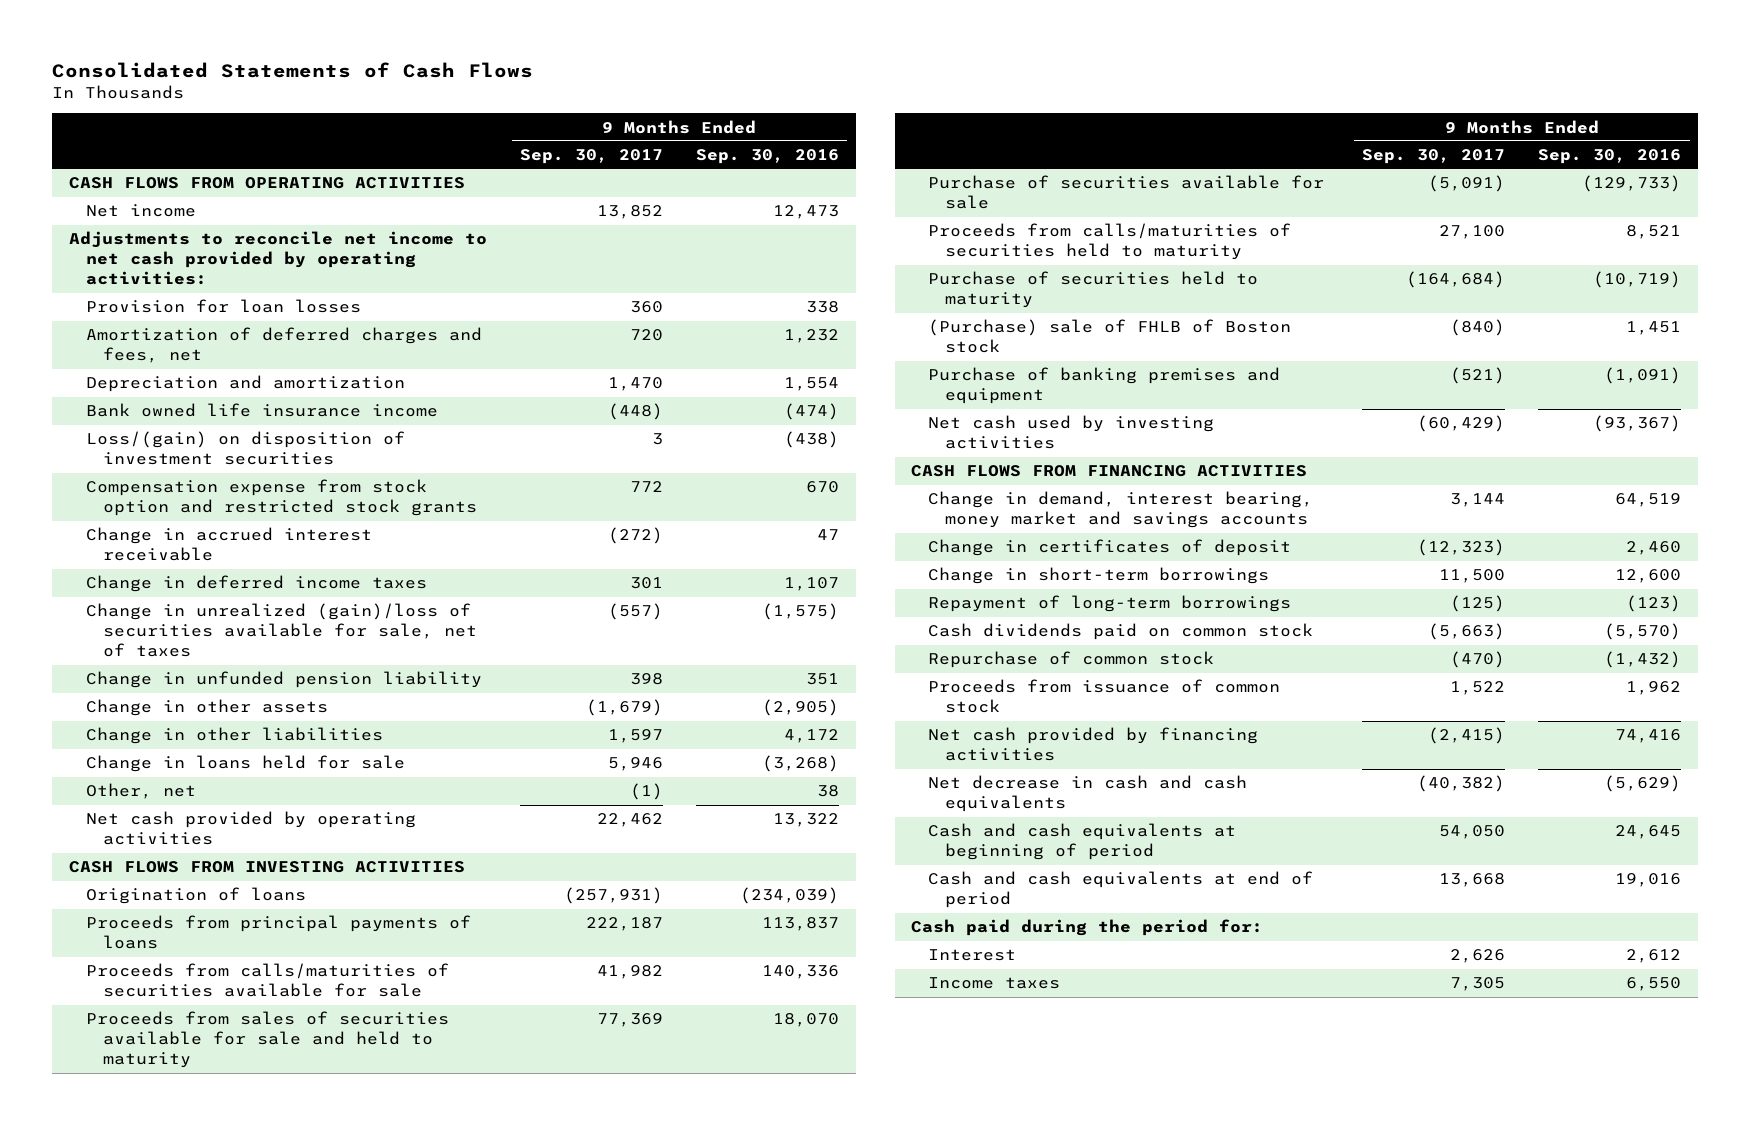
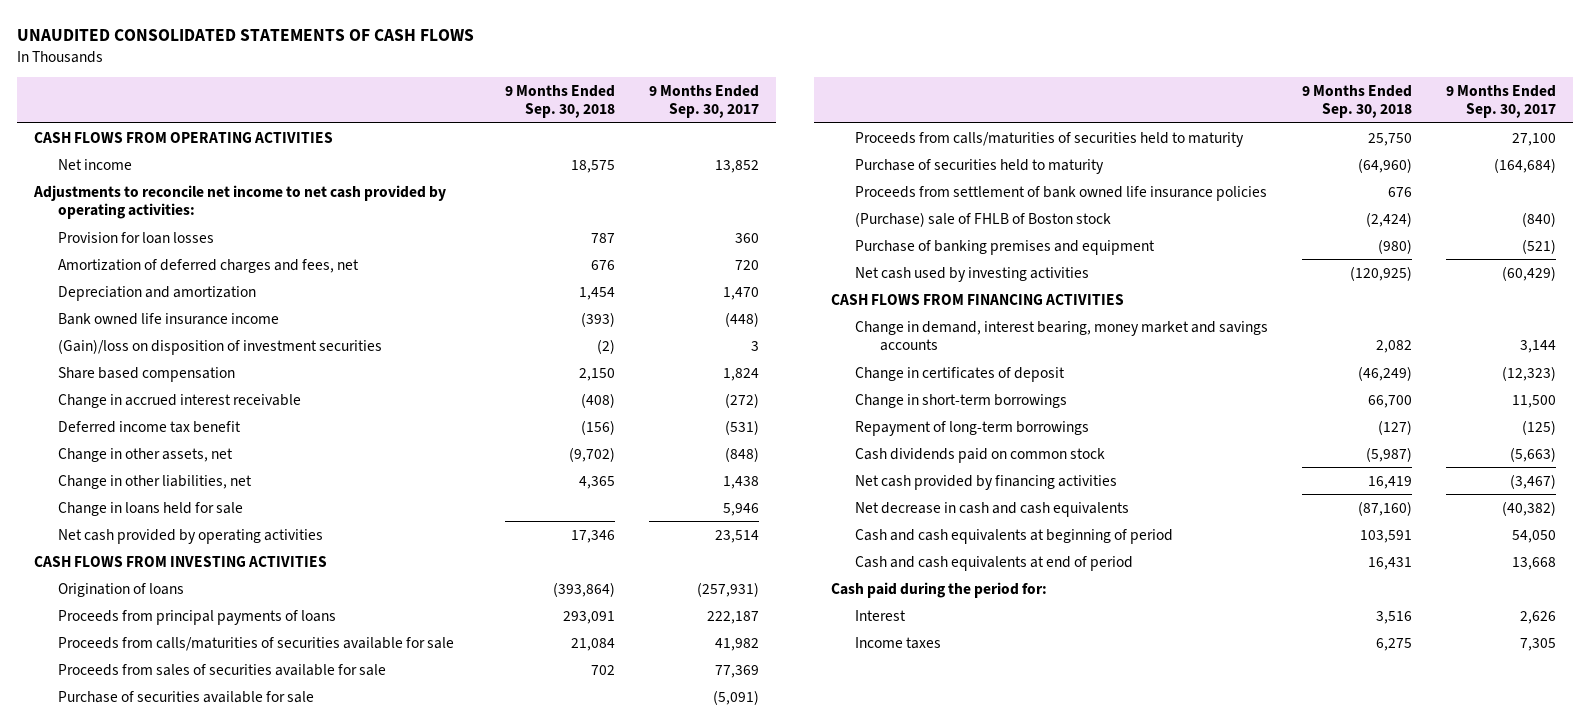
- Consolidated Statements of Cash Flows
+ UNAUDITED CONSOLIDATED STATEMENTS OF CASH FLOWS
- | 9 Months Ended Sep. 30, 2017 | 9 Months Ended Sep. 30, 2016
+ | 9 Months Ended Sep. 30, 2018 | 9 Months Ended Sep. 30, 2017
- Loss/(gain) on disposition of investment securities | 3 | (438)
- Compensation expense from stock option and restricted stock grants | 772 | 670
+ (Gain)/loss on disposition of investment securities | (2) | 3
+ Share based compensation | 2,150 | 1,824
- Change in deferred income taxes | 301 | 1,107
- Change in unrealized (gain)/loss of securities available for sale, net of taxes | (557) | (1,575)
- Change in unfunded pension liability | 398 | 351
- Change in other assets | (1,679) | (2,905)
- Change in other liabilities | 1,597 | 4,172
+ Deferred income tax benefit | (156) | (531)
+ Change in other assets, net | (9,702) | (848)
+ Change in other liabilities, net | 4,365 | 1,438
- Other, net | (1) | 38
- Net cash provided by operating activities | 22,462 | 13,322
+ Net cash provided by operating activities | 17,346 | 23,514
- Proceeds from sales of securities available for sale and held to maturity | 77,369 | 18,070
+ Proceeds from sales of securities available for sale | 702 | 77,369
+ Proceeds from settlement of bank owned life insurance policies | 676 |
- Repurchase of common stock | (470) | (1,432)
- Proceeds from issuance of common stock | 1,522 | 1,962
- Net cash provided by financing activities | (2,415) | 74,416
+ Net cash provided by financing activities | 16,419 | (3,467)

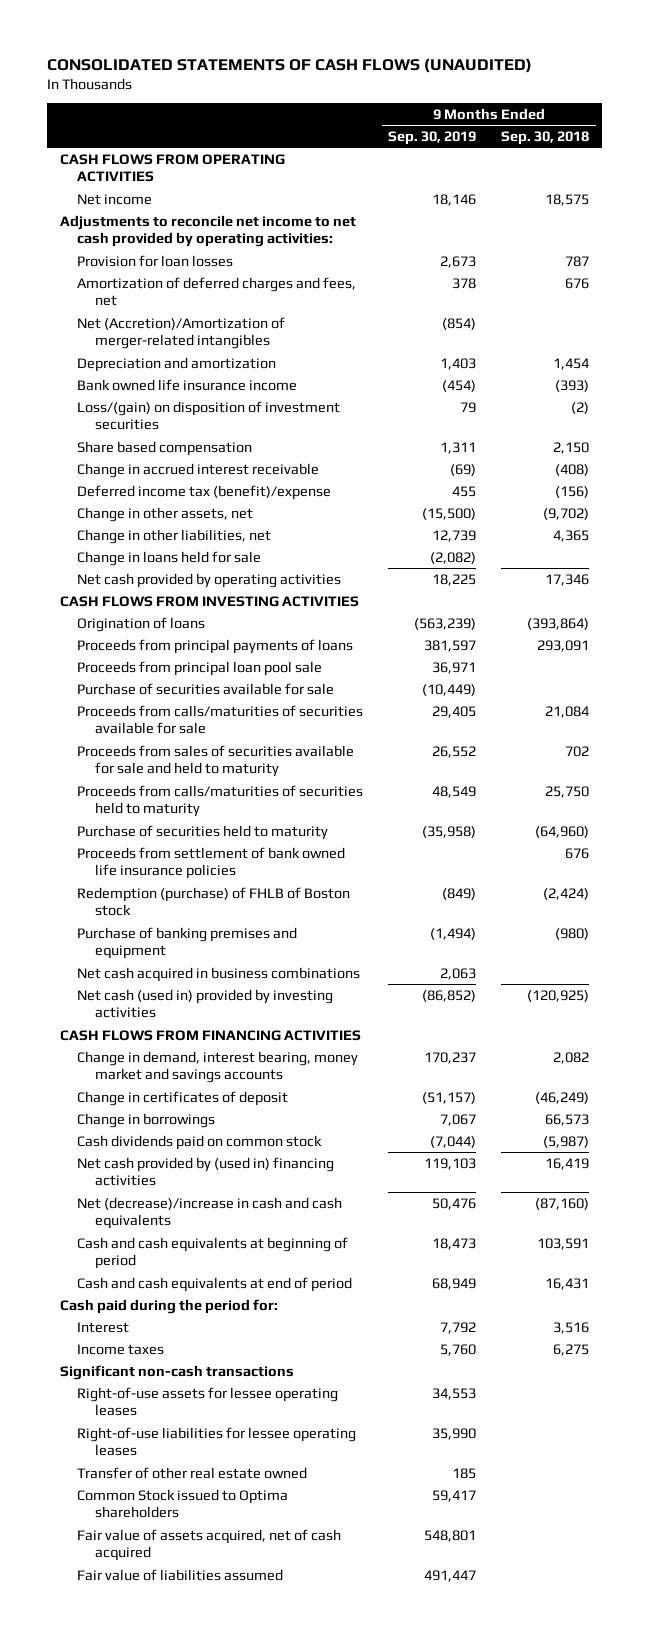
- UNAUDITED CONSOLIDATED STATEMENTS OF CASH FLOWS
+ CONSOLIDATED STATEMENTS OF CASH FLOWS (UNAUDITED)
- | 9 Months Ended Sep. 30, 2018 | 9 Months Ended Sep. 30, 2017
+ | 9 Months Ended Sep. 30, 2019 | 9 Months Ended Sep. 30, 2018
+ Net (Accretion)/Amortization of merger-related intangibles | (854) |
- (Gain)/loss on disposition of investment securities | (2) | 3
+ Loss/(gain) on disposition of investment securities | 79 | (2)
- Deferred income tax benefit | (156) | (531)
+ Deferred income tax (benefit)/expense | 455 | (156)
- Proceeds from sales of securities available for sale | 702 | 77,369
+ Proceeds from principal loan pool sale | 36,971 |
moved down: Proceeds from calls/maturities of securities available for sale | 29,405 | 21,084
+ Proceeds from sales of securities available for sale and held to maturity | 26,552 | 702
- (Purchase) sale of FHLB of Boston stock | (2,424) | (840)
+ Redemption (purchase) of FHLB of Boston stock | (849) | (2,424)
- Net cash used by investing activities | (120,925) | (60,429)
+ Net cash acquired in business combinations | 2,063 |
+ Net cash (used in) provided by investing activities | (86,852) | (120,925)
- Change in short-term borrowings | 66,700 | 11,500
- Repayment of long-term borrowings | (127) | (125)
+ Change in borrowings | 7,067 | 66,573
- Net cash provided by financing activities | 16,419 | (3,467)
- Net decrease in cash and cash equivalents | (87,160) | (40,382)
+ Net cash provided by (used in) financing activities | 119,103 | 16,419
+ Net (decrease)/increase in cash and cash equivalents | 50,476 | (87,160)
+ Significant non-cash transactions
+ Right-of-use assets for lessee operating leases | 34,553 |
+ Right-of-use liabilities for lessee operating leases | 35,990 |
+ Transfer of other real estate owned | 185 |
+ Common Stock issued to Optima shareholders | 59,417 |
+ Fair value of assets acquired, net of cash acquired | 548,801 |
+ Fair value of liabilities assumed | 491,447 |

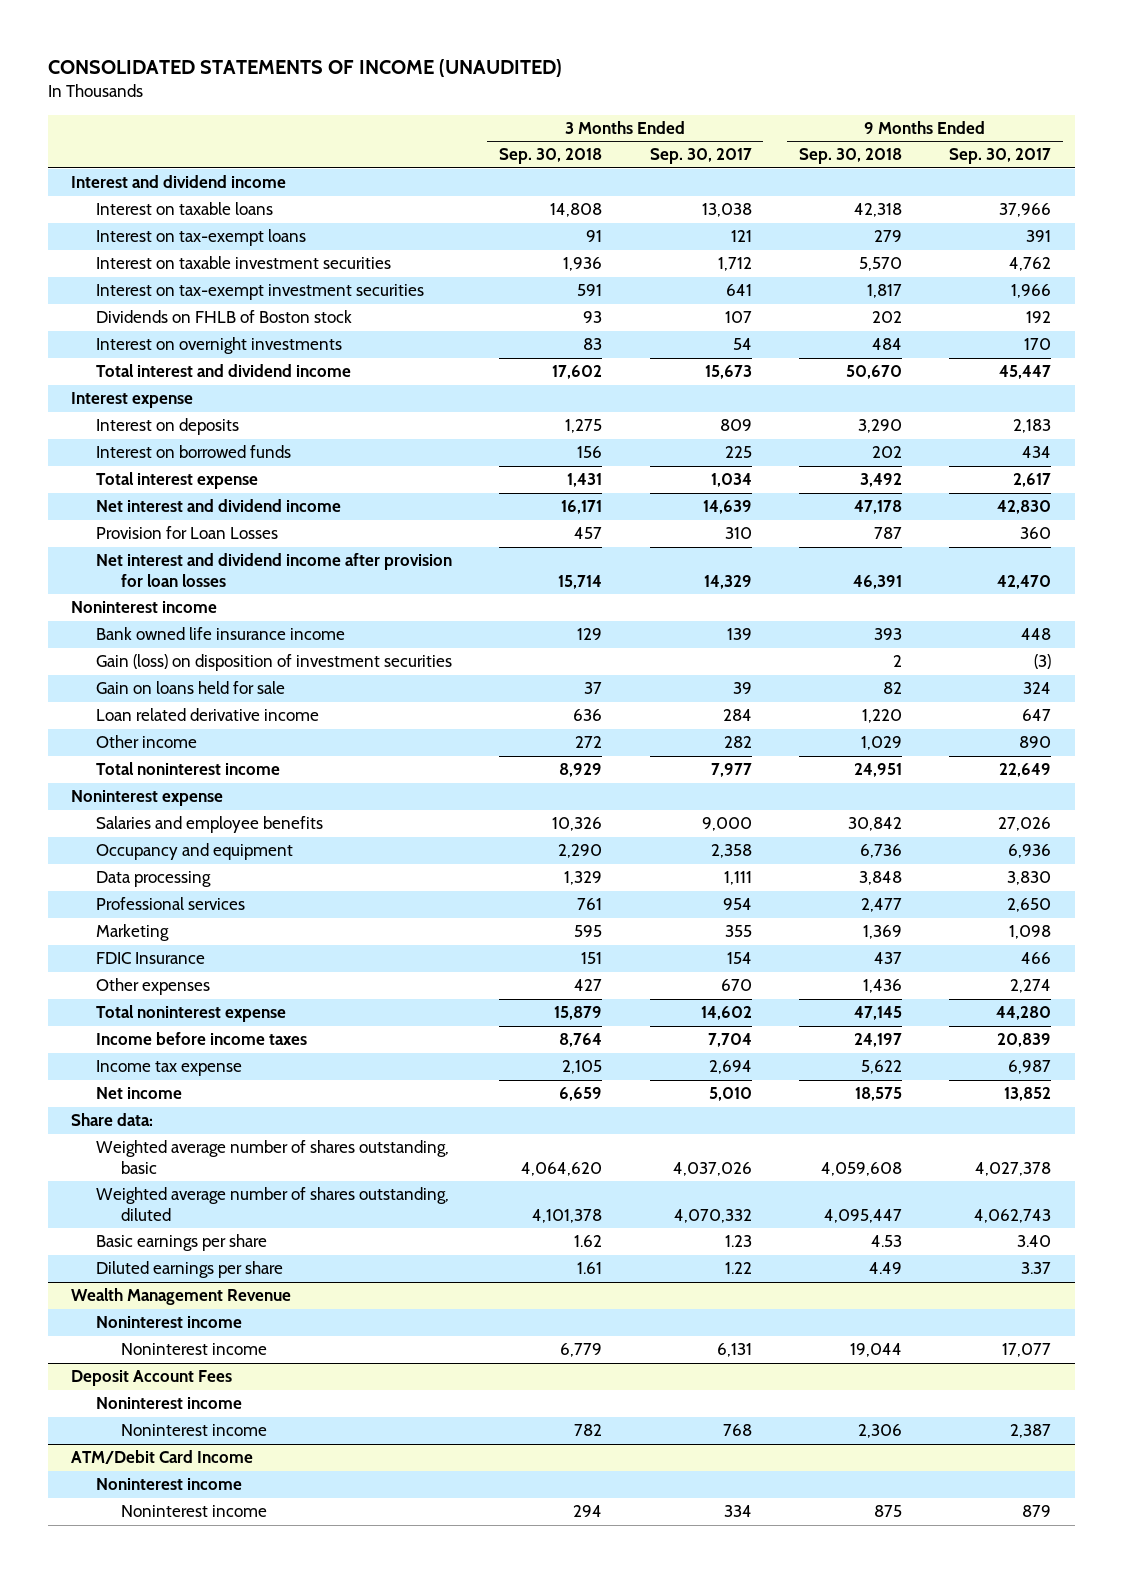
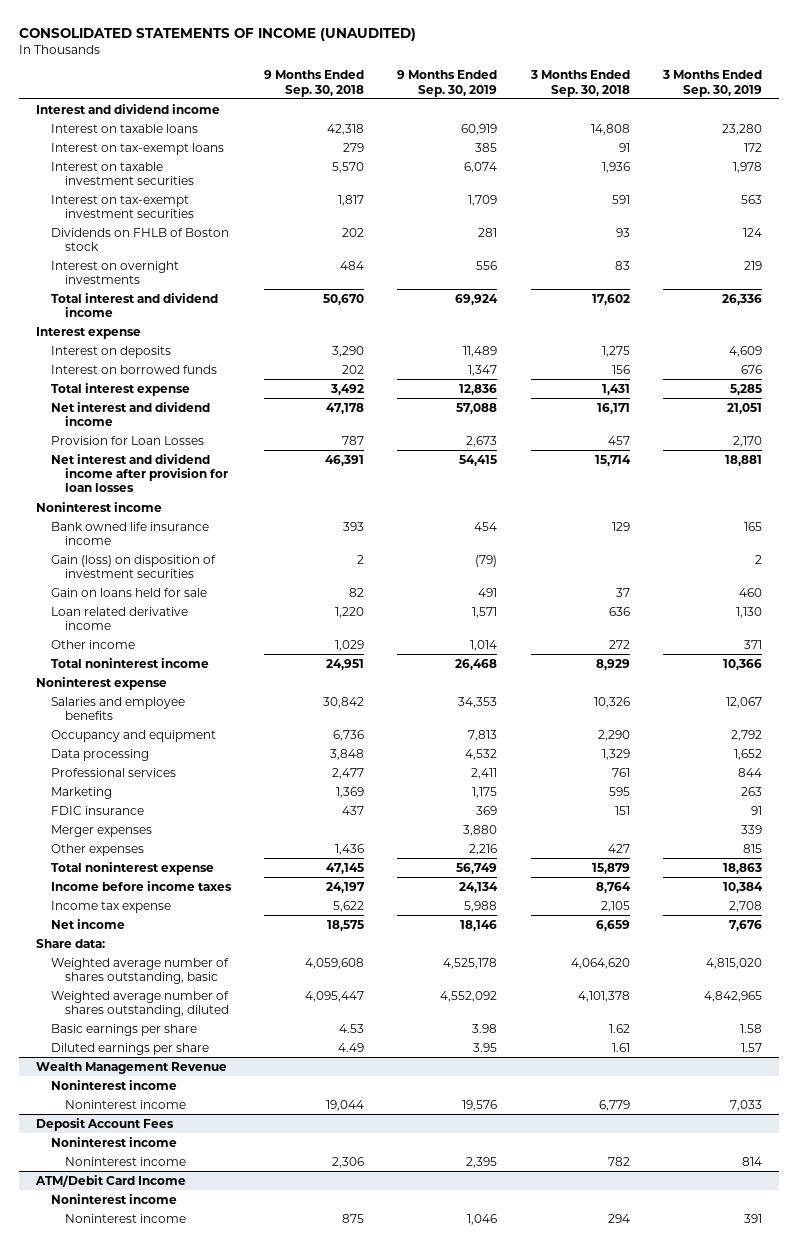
- | 3 Months Ended Sep. 30, 2018 | 3 Months Ended Sep. 30, 2017 | 9 Months Ended Sep. 30, 2018 | 9 Months Ended Sep. 30, 2017
+ | 9 Months Ended Sep. 30, 2018 | 9 Months Ended Sep. 30, 2019 | 3 Months Ended Sep. 30, 2018 | 3 Months Ended Sep. 30, 2019
- FDIC Insurance | 151 | 154 | 437 | 466
+ FDIC insurance | 437 | 369 | 151 | 91
+ Merger expenses | | 3,880 | | 339

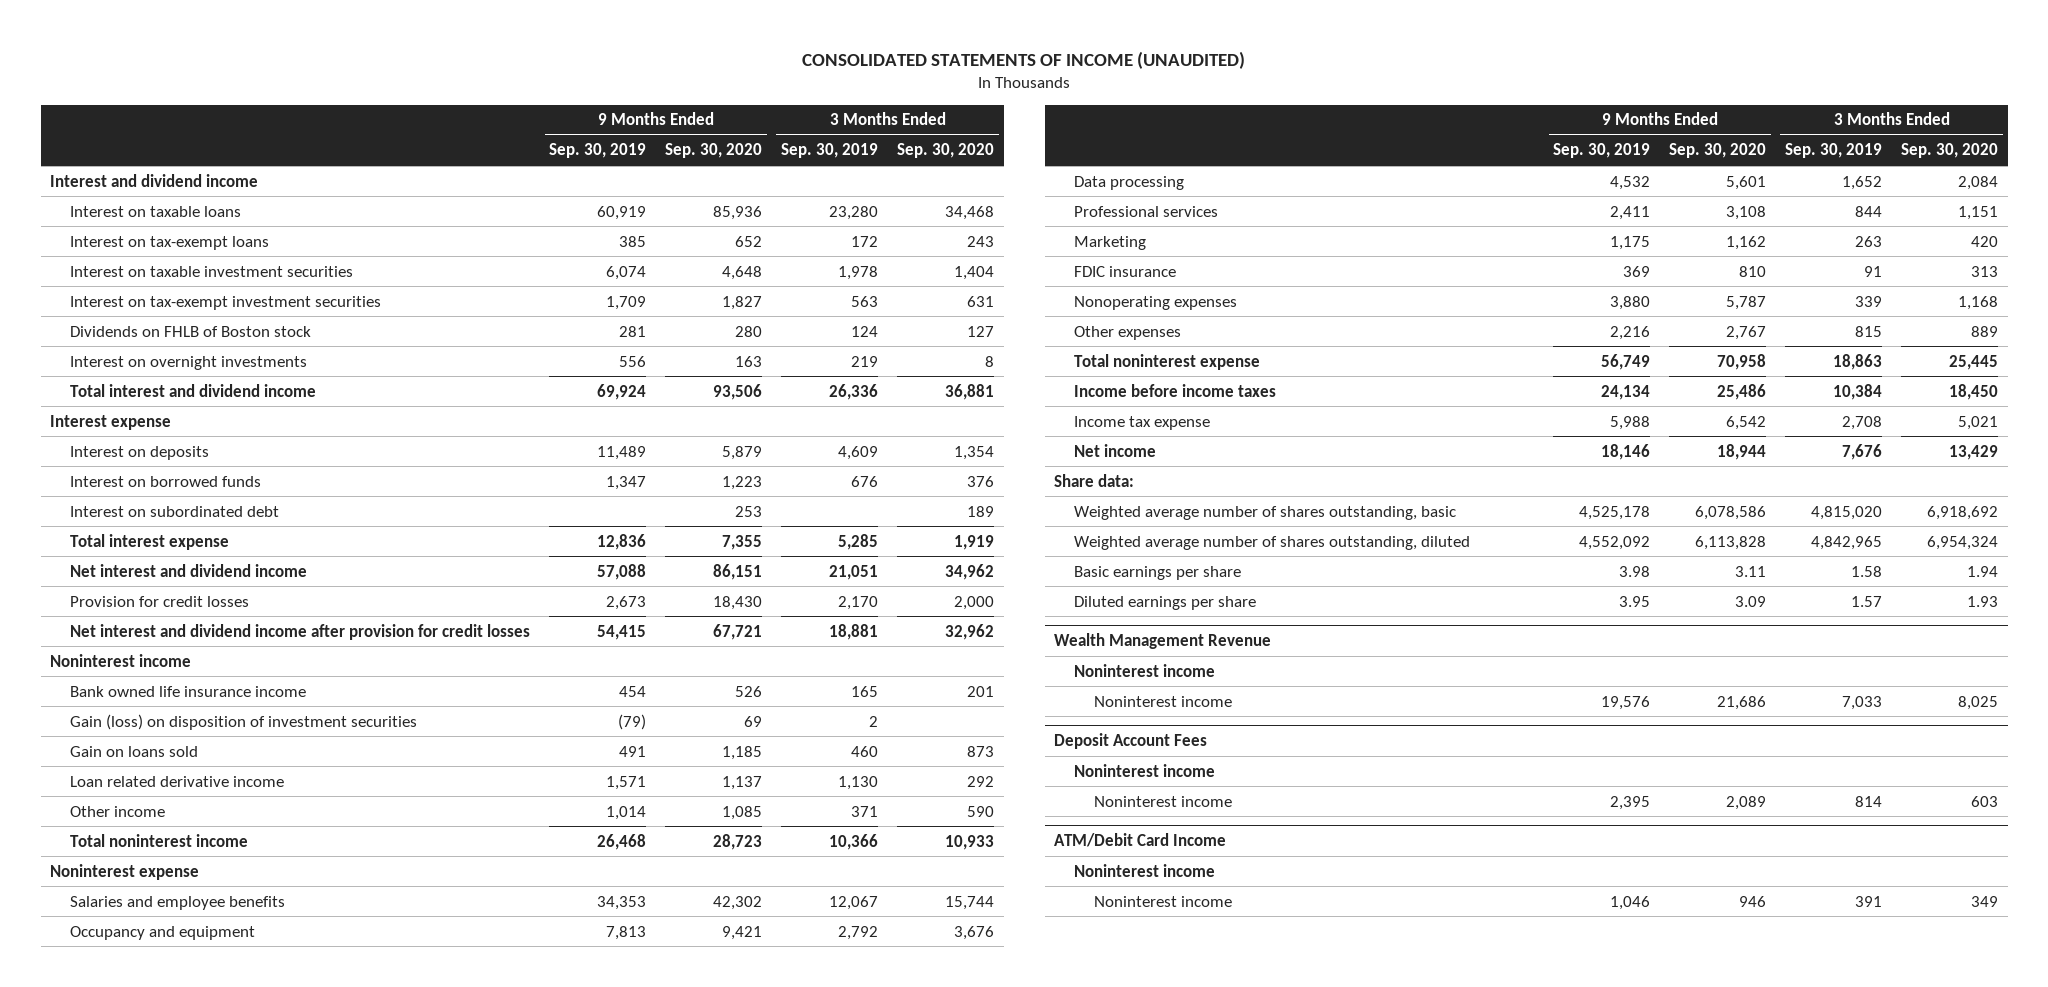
- | 9 Months Ended Sep. 30, 2018 | 9 Months Ended Sep. 30, 2019 | 3 Months Ended Sep. 30, 2018 | 3 Months Ended Sep. 30, 2019
+ | 9 Months Ended Sep. 30, 2019 | 9 Months Ended Sep. 30, 2020 | 3 Months Ended Sep. 30, 2019 | 3 Months Ended Sep. 30, 2020
+ Interest on subordinated debt | | 253 | | 189
- Provision for Loan Losses | 787 | 2,673 | 457 | 2,170
- Net interest and dividend income after provision for loan losses | 46,391 | 54,415 | 15,714 | 18,881
+ Provision for credit losses | 2,673 | 18,430 | 2,170 | 2,000
+ Net interest and dividend income after provision for credit losses | 54,415 | 67,721 | 18,881 | 32,962
- Gain on loans held for sale | 82 | 491 | 37 | 460
+ Gain on loans sold | 491 | 1,185 | 460 | 873
- Merger expenses | | 3,880 | | 339
+ Nonoperating expenses | 3,880 | 5,787 | 339 | 1,168

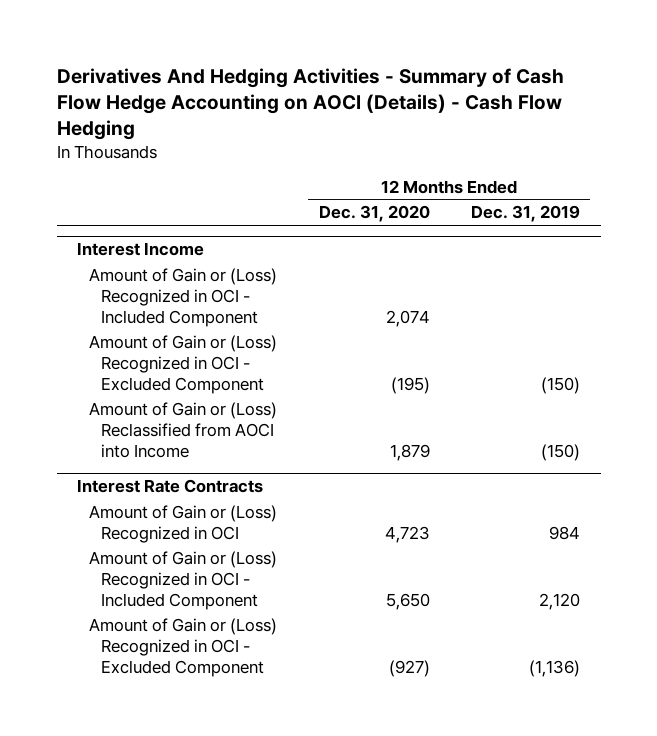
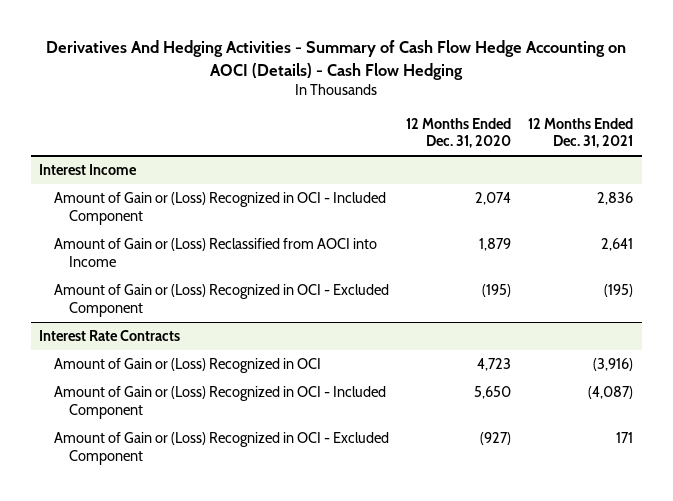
- | 12 Months Ended Dec. 31, 2020 | 12 Months Ended Dec. 31, 2019
+ | 12 Months Ended Dec. 31, 2020 | 12 Months Ended Dec. 31, 2021
@ Interest Income
moved down: Amount of Gain or (Loss) Recognized in OCI - Excluded Component | (195) | (195)

